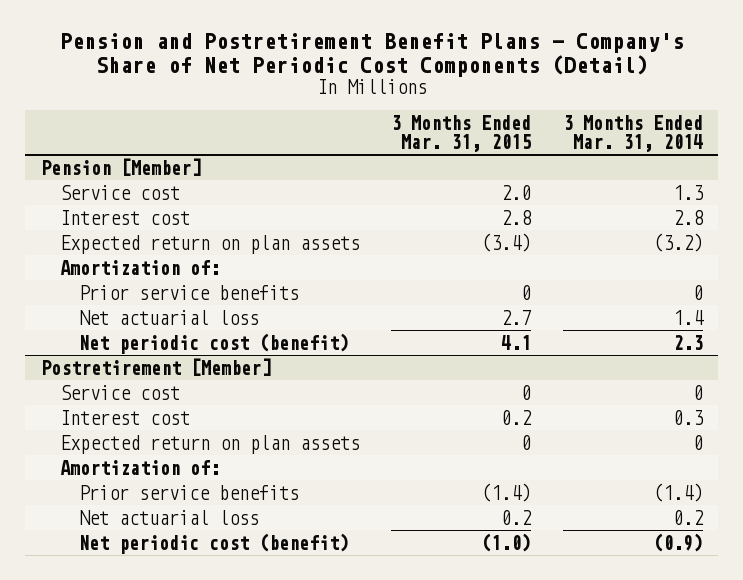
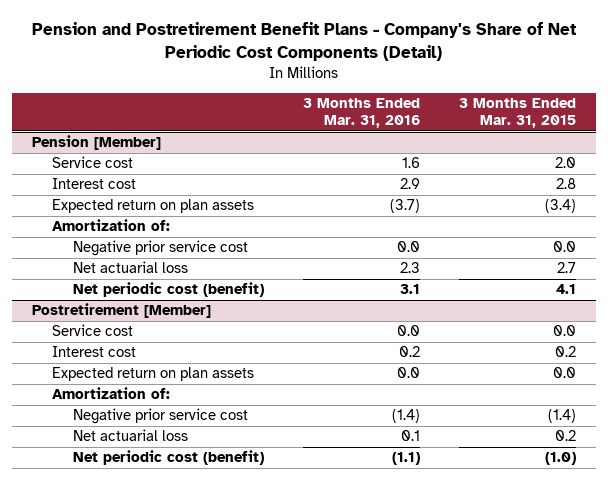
- | 3 Months Ended Mar. 31, 2015 | 3 Months Ended Mar. 31, 2014
+ | 3 Months Ended Mar. 31, 2016 | 3 Months Ended Mar. 31, 2015
@ Pension [Member]
- Prior service benefits | 0 | 0
+ Negative prior service cost | 0.0 | 0.0
@ Postretirement [Member]
- Service cost | 0 | 0
+ Service cost | 0.0 | 0.0
- Expected return on plan assets | 0 | 0
+ Expected return on plan assets | 0.0 | 0.0
- Prior service benefits | (1.4) | (1.4)
+ Negative prior service cost | (1.4) | (1.4)

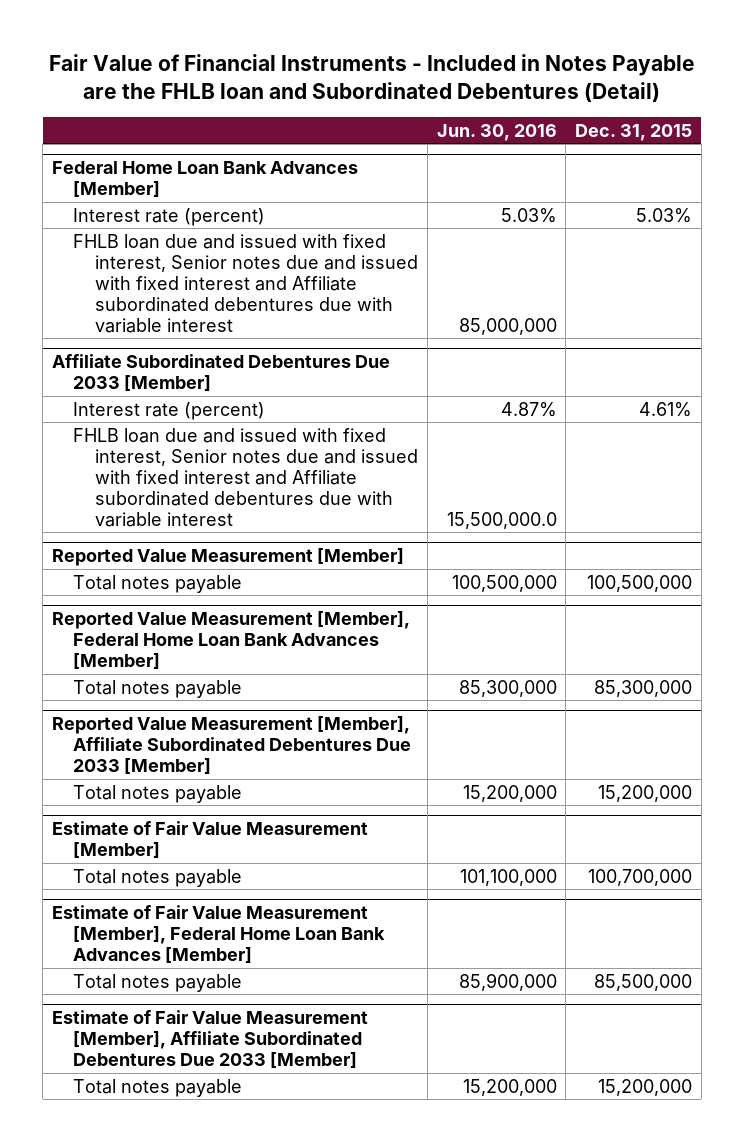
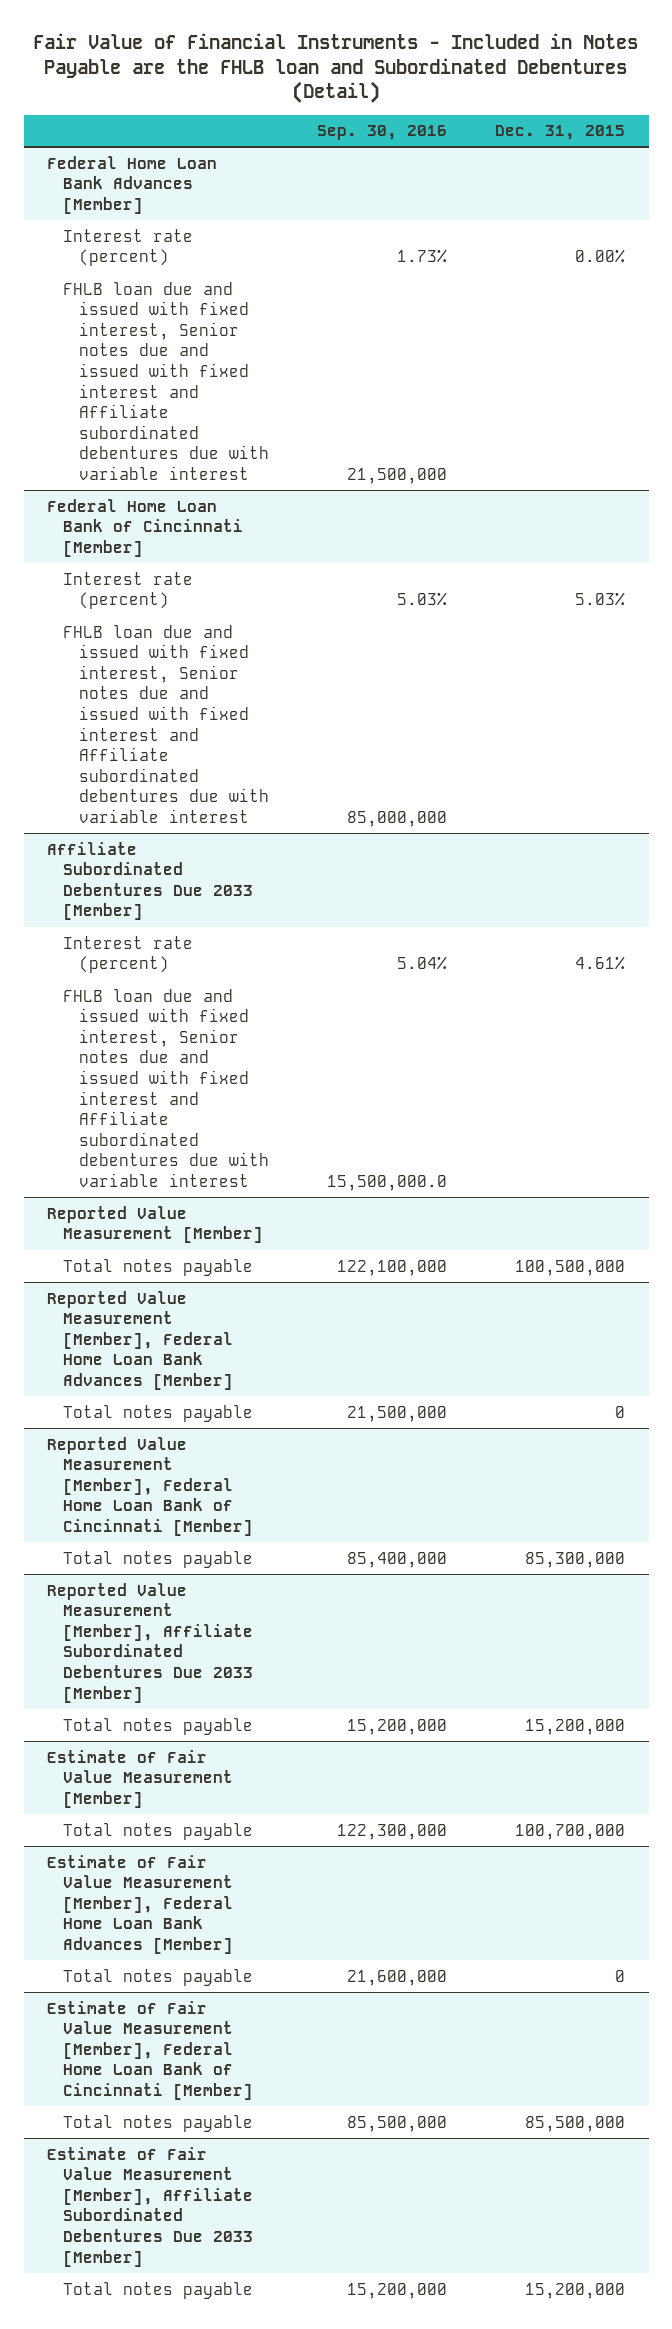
- | Jun. 30, 2016 | Dec. 31, 2015
+ | Sep. 30, 2016 | Dec. 31, 2015
@ Federal Home Loan Bank Advances [Member]
+ Interest rate (percent) | 1.73% | 0.00%
+ FHLB loan due and issued with fixed interest, Senior notes due and issued with fixed interest and Affiliate subordinated debentures due with variable interest | 21,500,000 |
+ Federal Home Loan Bank of Cincinnati [Member]
@ Reported Value Measurement [Member], Federal Home Loan Bank Advances [Member]
+ Total notes payable | 21,500,000 | 0
+ Reported Value Measurement [Member], Federal Home Loan Bank of Cincinnati [Member]
@ Estimate of Fair Value Measurement [Member], Federal Home Loan Bank Advances [Member]
+ Total notes payable | 21,600,000 | 0
+ Estimate of Fair Value Measurement [Member], Federal Home Loan Bank of Cincinnati [Member]

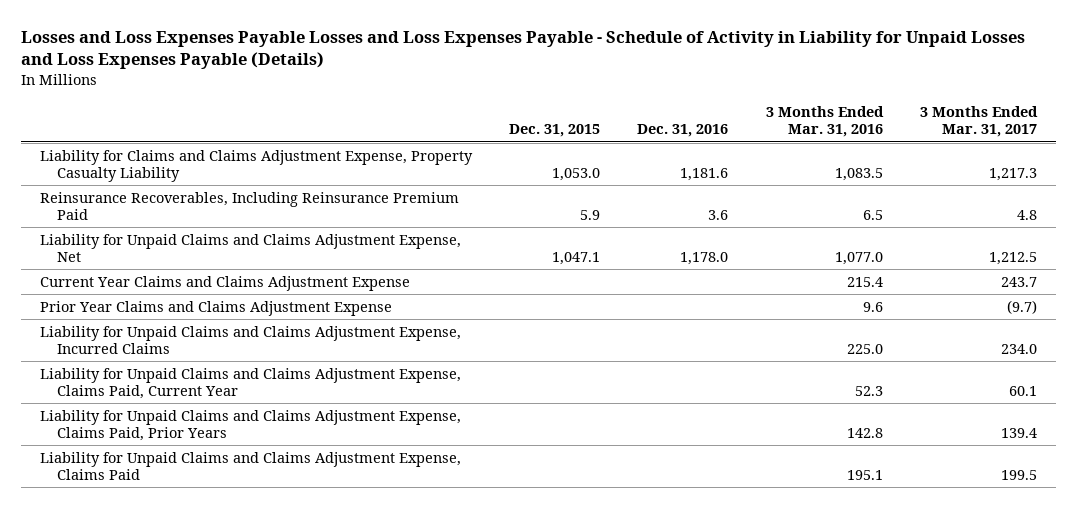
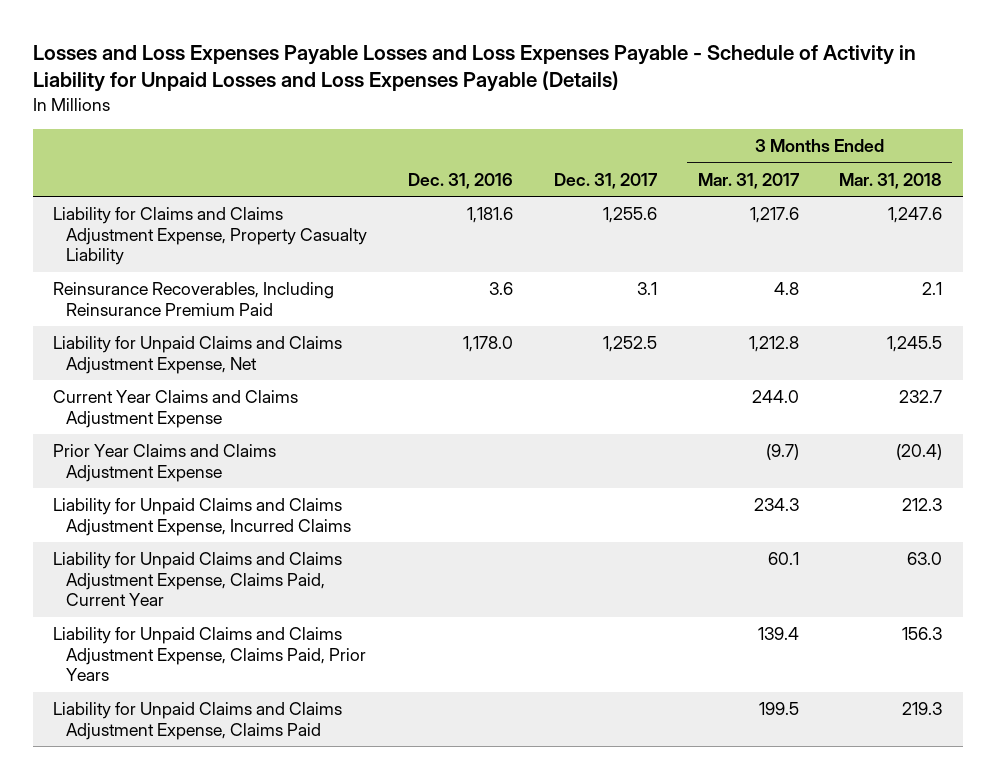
- | Dec. 31, 2015 | Dec. 31, 2016 | 3 Months Ended Mar. 31, 2016 | 3 Months Ended Mar. 31, 2017
+ | Dec. 31, 2016 | Dec. 31, 2017 | 3 Months Ended Mar. 31, 2017 | 3 Months Ended Mar. 31, 2018
- Liability for Claims and Claims Adjustment Expense, Property Casualty Liability | 1,053.0 | 1,181.6 | 1,083.5 | 1,217.3
+ Liability for Claims and Claims Adjustment Expense, Property Casualty Liability | 1,181.6 | 1,255.6 | 1,217.6 | 1,247.6
- Liability for Unpaid Claims and Claims Adjustment Expense, Net | 1,047.1 | 1,178.0 | 1,077.0 | 1,212.5
- Current Year Claims and Claims Adjustment Expense | | | 215.4 | 243.7
+ Liability for Unpaid Claims and Claims Adjustment Expense, Net | 1,178.0 | 1,252.5 | 1,212.8 | 1,245.5
+ Current Year Claims and Claims Adjustment Expense | | | 244.0 | 232.7
- Liability for Unpaid Claims and Claims Adjustment Expense, Incurred Claims | | | 225.0 | 234.0
+ Liability for Unpaid Claims and Claims Adjustment Expense, Incurred Claims | | | 234.3 | 212.3

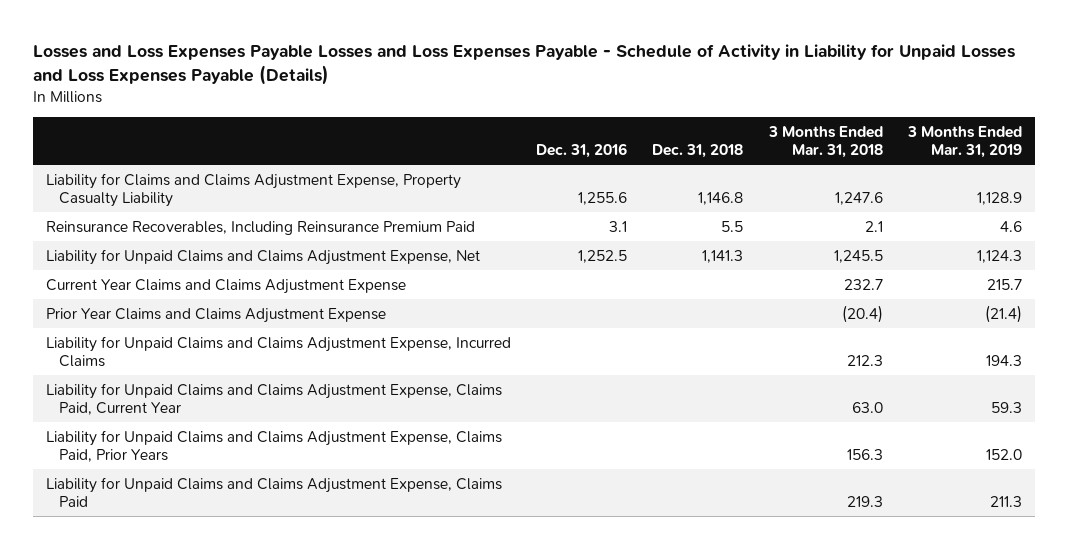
- | Dec. 31, 2016 | Dec. 31, 2017 | 3 Months Ended Mar. 31, 2017 | 3 Months Ended Mar. 31, 2018
+ | Dec. 31, 2016 | Dec. 31, 2018 | 3 Months Ended Mar. 31, 2018 | 3 Months Ended Mar. 31, 2019
- Liability for Claims and Claims Adjustment Expense, Property Casualty Liability | 1,181.6 | 1,255.6 | 1,217.6 | 1,247.6
- Reinsurance Recoverables, Including Reinsurance Premium Paid | 3.6 | 3.1 | 4.8 | 2.1
- Liability for Unpaid Claims and Claims Adjustment Expense, Net | 1,178.0 | 1,252.5 | 1,212.8 | 1,245.5
+ Liability for Claims and Claims Adjustment Expense, Property Casualty Liability | 1,255.6 | 1,146.8 | 1,247.6 | 1,128.9
+ Reinsurance Recoverables, Including Reinsurance Premium Paid | 3.1 | 5.5 | 2.1 | 4.6
+ Liability for Unpaid Claims and Claims Adjustment Expense, Net | 1,252.5 | 1,141.3 | 1,245.5 | 1,124.3

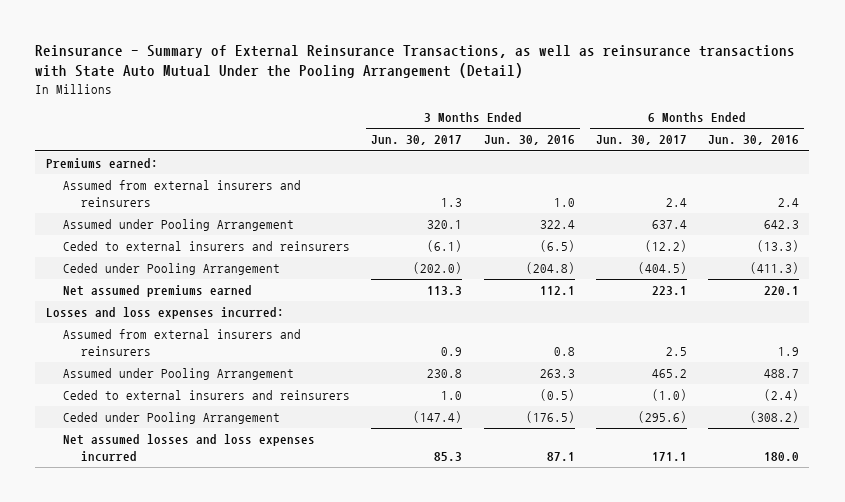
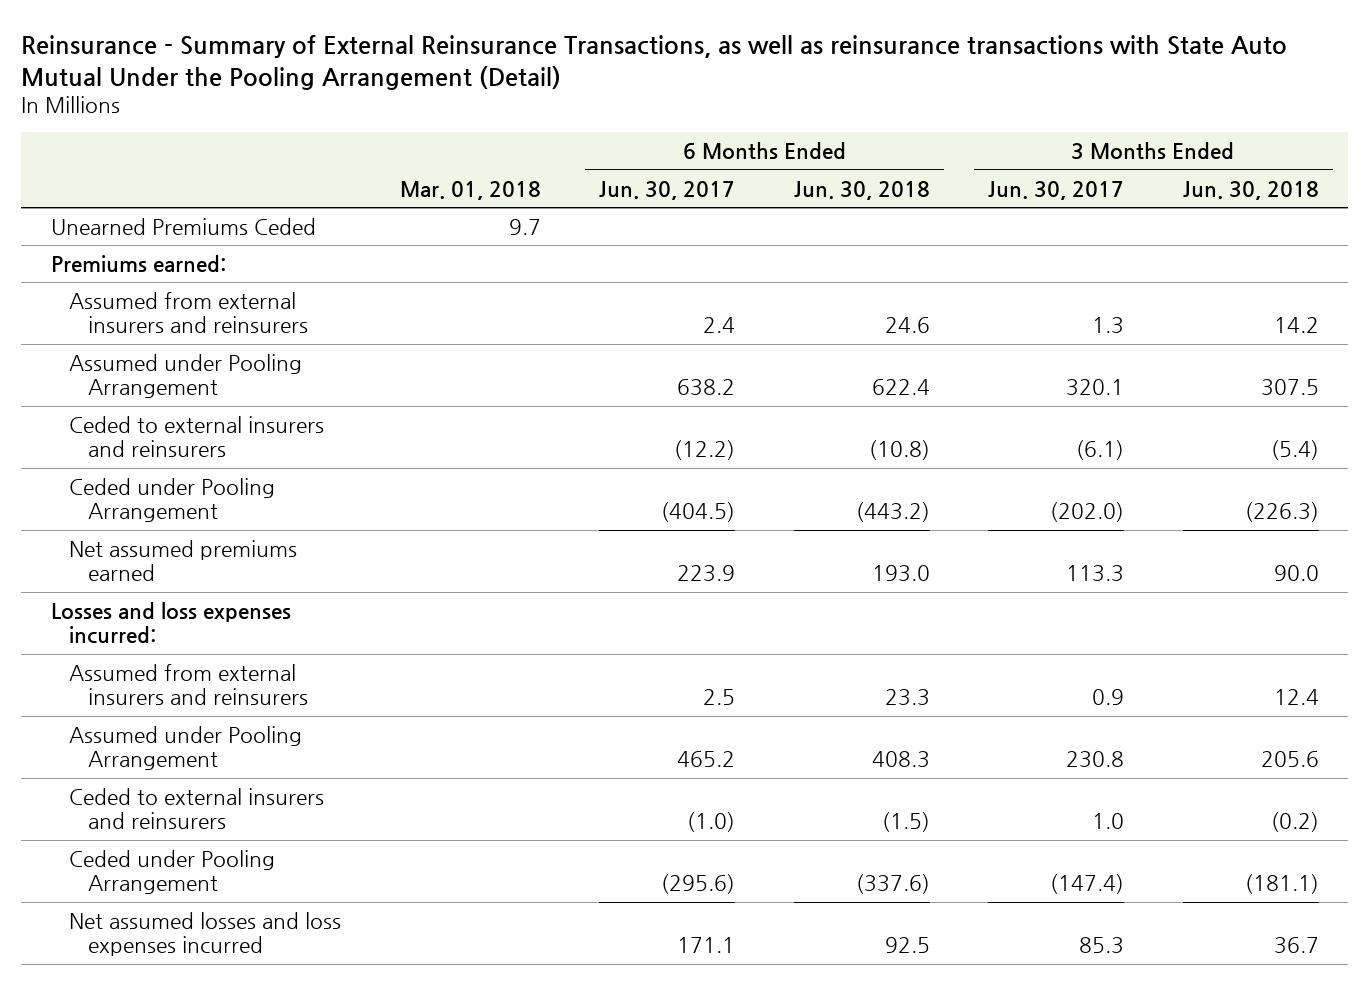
- | 3 Months Ended Jun. 30, 2017 | 3 Months Ended Jun. 30, 2016 | 6 Months Ended Jun. 30, 2017 | 6 Months Ended Jun. 30, 2016
+ | Mar. 01, 2018 | 6 Months Ended Jun. 30, 2017 | 6 Months Ended Jun. 30, 2018 | 3 Months Ended Jun. 30, 2017 | 3 Months Ended Jun. 30, 2018
+ Unearned Premiums Ceded | 9.7 | | | |
- Assumed under Pooling Arrangement | 320.1 | 322.4 | 637.4 | 642.3
+ Assumed under Pooling Arrangement | | 638.2 | 622.4 | 320.1 | 307.5
- Net assumed premiums earned | 113.3 | 112.1 | 223.1 | 220.1
+ Net assumed premiums earned | | 223.9 | 193.0 | 113.3 | 90.0

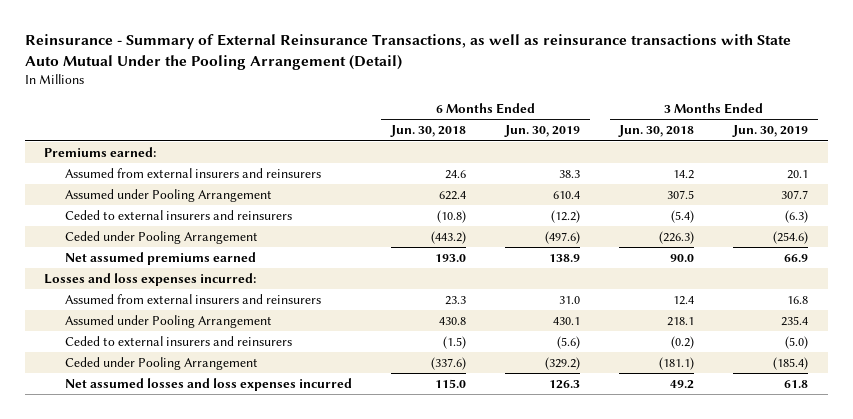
- | Mar. 01, 2018 | 6 Months Ended Jun. 30, 2017 | 6 Months Ended Jun. 30, 2018 | 3 Months Ended Jun. 30, 2017 | 3 Months Ended Jun. 30, 2018
+ | 6 Months Ended Jun. 30, 2018 | 6 Months Ended Jun. 30, 2019 | 3 Months Ended Jun. 30, 2018 | 3 Months Ended Jun. 30, 2019
- Unearned Premiums Ceded | 9.7 | | | |
- Assumed under Pooling Arrangement | | 465.2 | 408.3 | 230.8 | 205.6
+ Assumed under Pooling Arrangement | 430.8 | 430.1 | 218.1 | 235.4
- Net assumed losses and loss expenses incurred | | 171.1 | 92.5 | 85.3 | 36.7
+ Net assumed losses and loss expenses incurred | 115.0 | 126.3 | 49.2 | 61.8

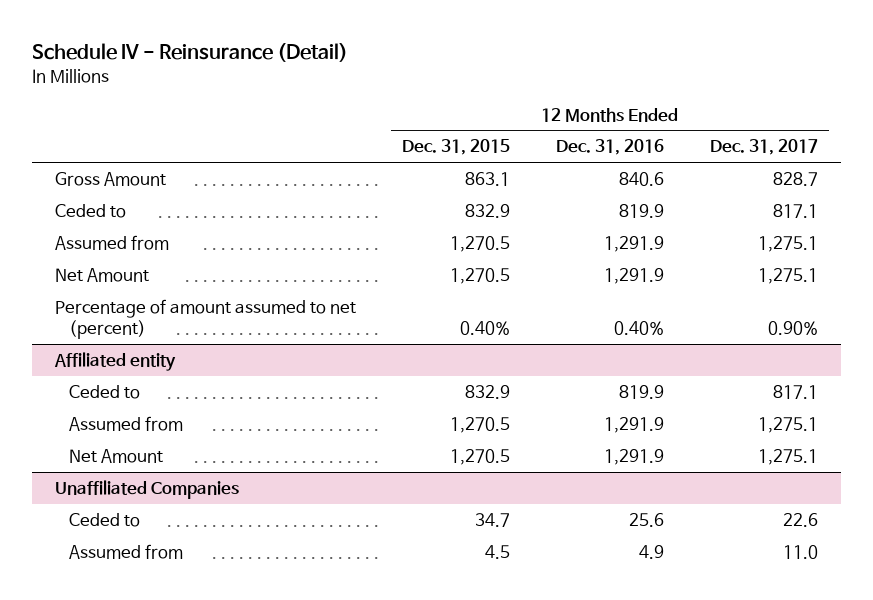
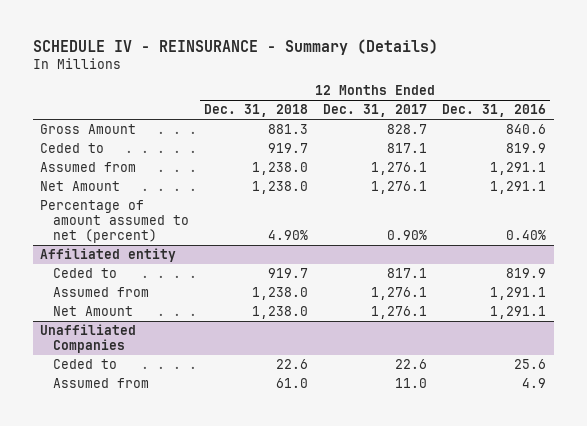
- Schedule IV - Reinsurance (Detail)
+ SCHEDULE IV - REINSURANCE - Summary (Details)
- | 12 Months Ended Dec. 31, 2015 | 12 Months Ended Dec. 31, 2016 | 12 Months Ended Dec. 31, 2017
+ | 12 Months Ended Dec. 31, 2018 | 12 Months Ended Dec. 31, 2017 | 12 Months Ended Dec. 31, 2016
- Assumed from | 1,270.5 | 1,291.9 | 1,275.1
- Net Amount | 1,270.5 | 1,291.9 | 1,275.1
+ Assumed from | 1,238.0 | 1,276.1 | 1,291.1
+ Net Amount | 1,238.0 | 1,276.1 | 1,291.1
@ Affiliated entity
- Assumed from | 1,270.5 | 1,291.9 | 1,275.1
- Net Amount | 1,270.5 | 1,291.9 | 1,275.1
+ Assumed from | 1,238.0 | 1,276.1 | 1,291.1
+ Net Amount | 1,238.0 | 1,276.1 | 1,291.1

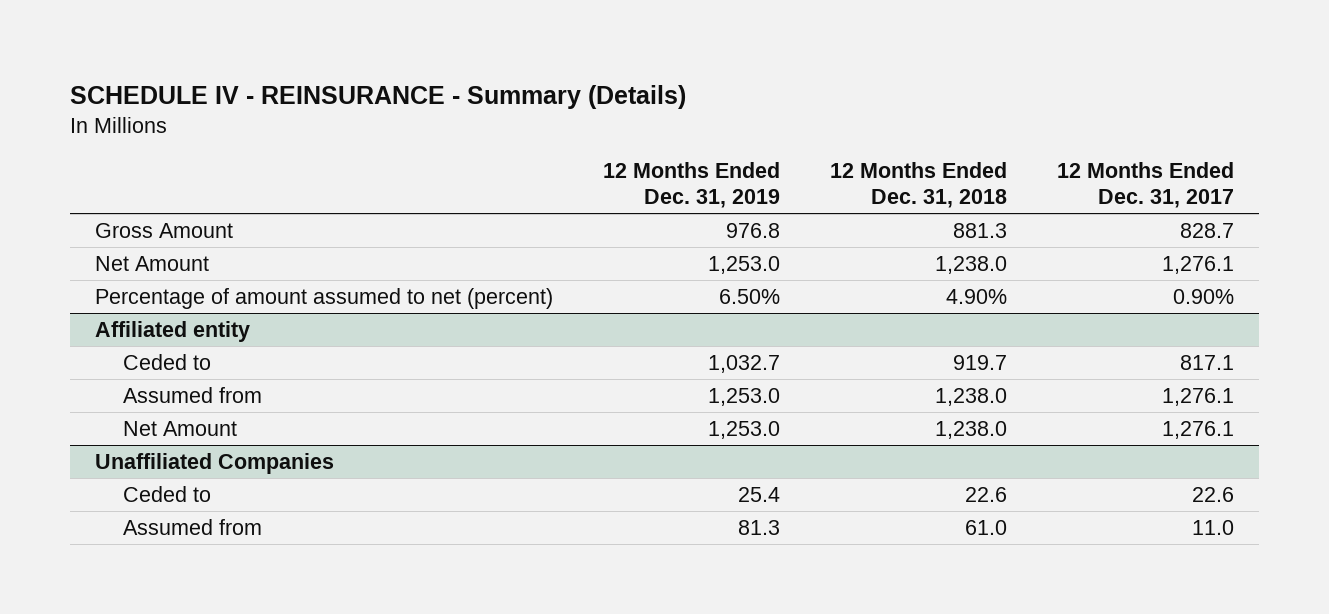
- | 12 Months Ended Dec. 31, 2018 | 12 Months Ended Dec. 31, 2017 | 12 Months Ended Dec. 31, 2016
+ | 12 Months Ended Dec. 31, 2019 | 12 Months Ended Dec. 31, 2018 | 12 Months Ended Dec. 31, 2017
- Ceded to | 919.7 | 817.1 | 819.9
- Assumed from | 1,238.0 | 1,276.1 | 1,291.1

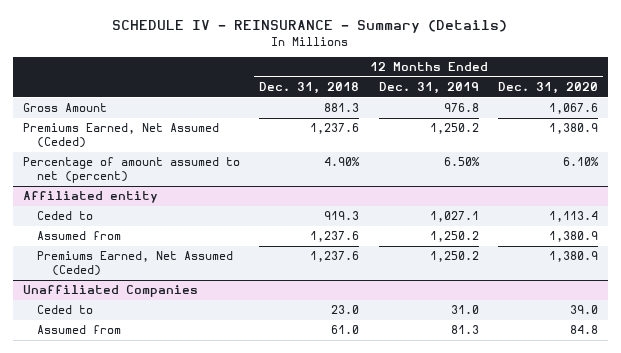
- | 12 Months Ended Dec. 31, 2019 | 12 Months Ended Dec. 31, 2018 | 12 Months Ended Dec. 31, 2017
+ | 12 Months Ended Dec. 31, 2018 | 12 Months Ended Dec. 31, 2019 | 12 Months Ended Dec. 31, 2020
- Net Amount | 1,253.0 | 1,238.0 | 1,276.1
+ Premiums Earned, Net Assumed (Ceded) | 1,237.6 | 1,250.2 | 1,380.9
@ Affiliated entity
- Ceded to | 1,032.7 | 919.7 | 817.1
- Assumed from | 1,253.0 | 1,238.0 | 1,276.1
- Net Amount | 1,253.0 | 1,238.0 | 1,276.1
+ Ceded to | 919.3 | 1,027.1 | 1,113.4
+ Assumed from | 1,237.6 | 1,250.2 | 1,380.9
+ Premiums Earned, Net Assumed (Ceded) | 1,237.6 | 1,250.2 | 1,380.9
@ Unaffiliated Companies
- Ceded to | 25.4 | 22.6 | 22.6
+ Ceded to | 23.0 | 31.0 | 39.0

